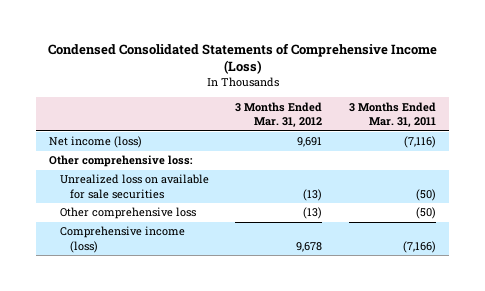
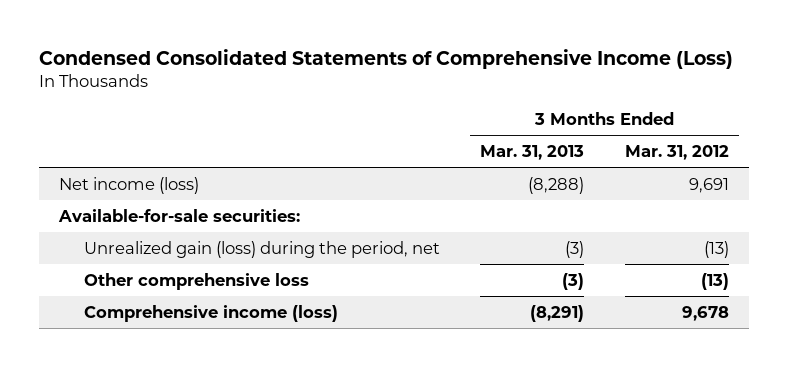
- | 3 Months Ended Mar. 31, 2012 | 3 Months Ended Mar. 31, 2011
+ | 3 Months Ended Mar. 31, 2013 | 3 Months Ended Mar. 31, 2012
- Other comprehensive loss:
- Unrealized loss on available for sale securities | (13) | (50)
+ Available-for-sale securities:
+ Unrealized gain (loss) during the period, net | (3) | (13)

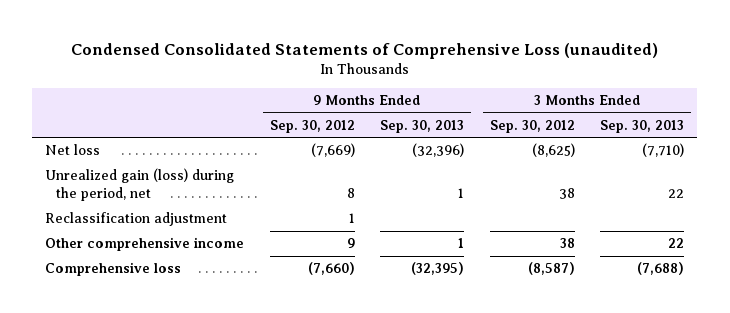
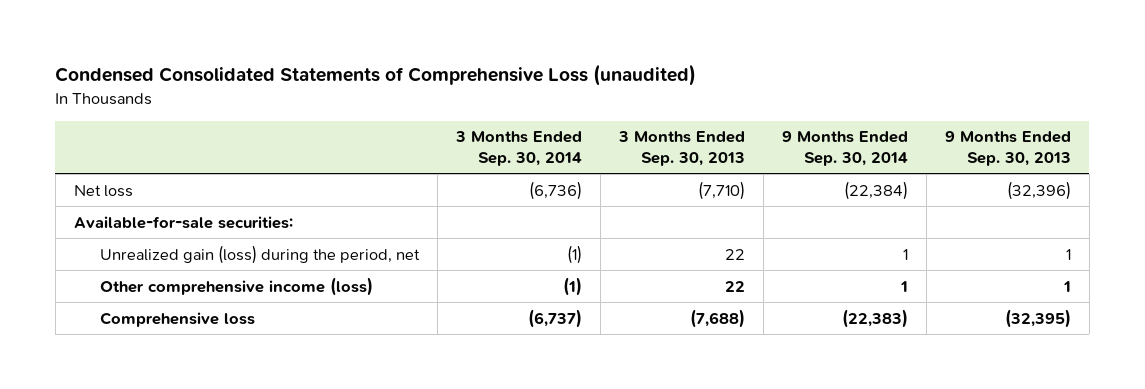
- | 9 Months Ended Sep. 30, 2012 | 9 Months Ended Sep. 30, 2013 | 3 Months Ended Sep. 30, 2012 | 3 Months Ended Sep. 30, 2013
+ | 3 Months Ended Sep. 30, 2014 | 3 Months Ended Sep. 30, 2013 | 9 Months Ended Sep. 30, 2014 | 9 Months Ended Sep. 30, 2013
+ Available-for-sale securities:
- Reclassification adjustment | 1 | | |
- Other comprehensive income | 9 | 1 | 38 | 22
+ Other comprehensive income (loss) | (1) | 22 | 1 | 1

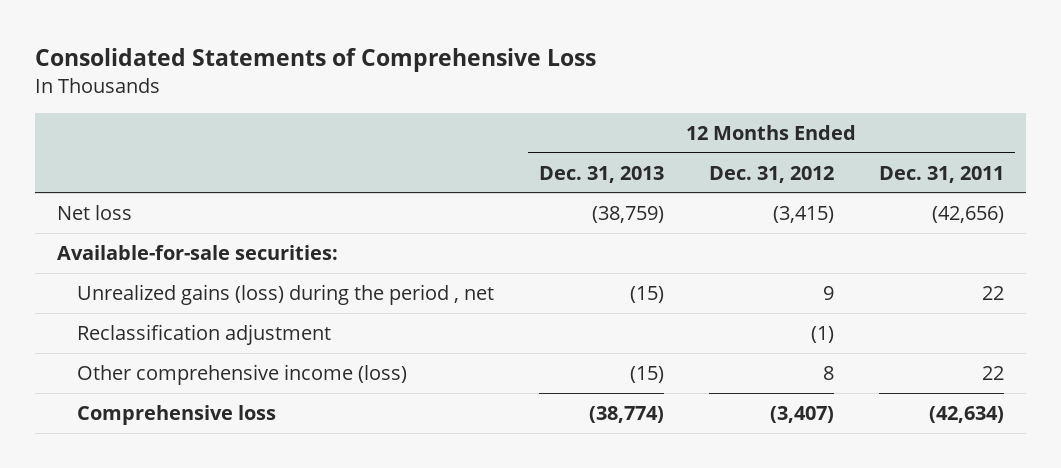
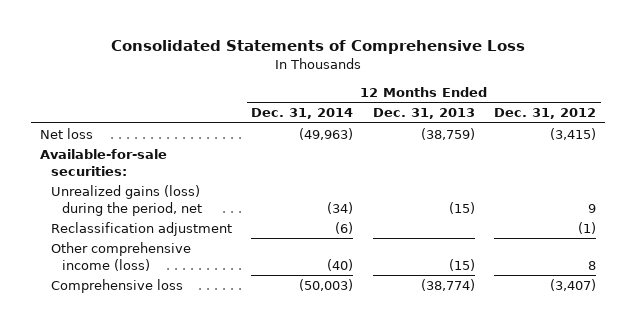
- | 12 Months Ended Dec. 31, 2013 | 12 Months Ended Dec. 31, 2012 | 12 Months Ended Dec. 31, 2011
+ | 12 Months Ended Dec. 31, 2014 | 12 Months Ended Dec. 31, 2013 | 12 Months Ended Dec. 31, 2012
- Unrealized gains (loss) during the period , net | (15) | 9 | 22
+ Unrealized gains (loss) during the period, net | (34) | (15) | 9

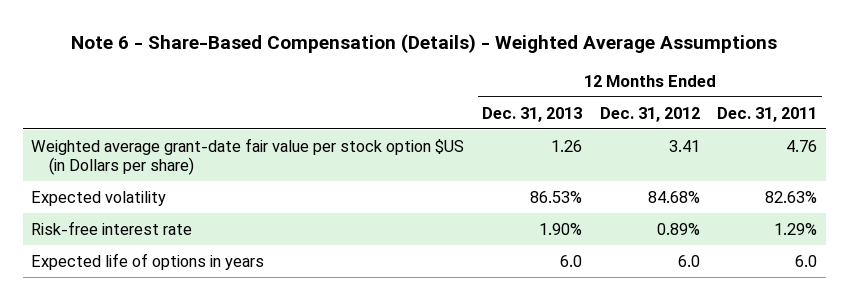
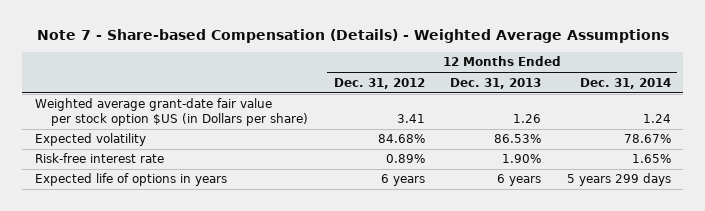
- Note 6 - Share-Based Compensation (Details) - Weighted Average Assumptions
+ Note 7 - Share-based Compensation (Details) - Weighted Average Assumptions
- | 12 Months Ended Dec. 31, 2013 | 12 Months Ended Dec. 31, 2012 | 12 Months Ended Dec. 31, 2011
+ | 12 Months Ended Dec. 31, 2012 | 12 Months Ended Dec. 31, 2013 | 12 Months Ended Dec. 31, 2014
- Expected life of options in years | 6.0 | 6.0 | 6.0
+ Expected life of options in years | 6 years | 6 years | 5 years 299 days

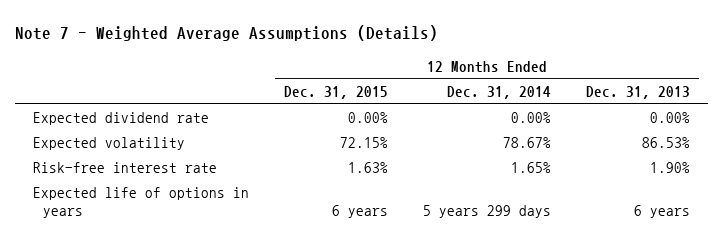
- Note 7 - Share-based Compensation (Details) - Weighted Average Assumptions
+ Note 7 - Weighted Average Assumptions (Details)
- | 12 Months Ended Dec. 31, 2012 | 12 Months Ended Dec. 31, 2013 | 12 Months Ended Dec. 31, 2014
+ | 12 Months Ended Dec. 31, 2015 | 12 Months Ended Dec. 31, 2014 | 12 Months Ended Dec. 31, 2013
- Weighted average grant-date fair value per stock option $US (in Dollars per share) | 3.41 | 1.26 | 1.24
+ Expected dividend rate | 0.00% | 0.00% | 0.00%

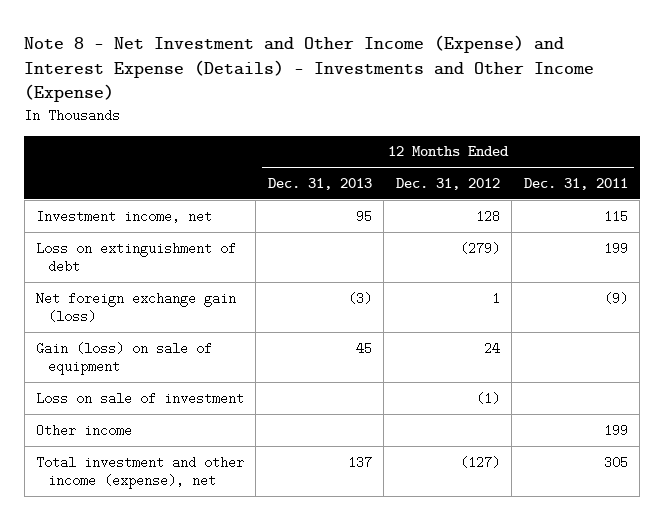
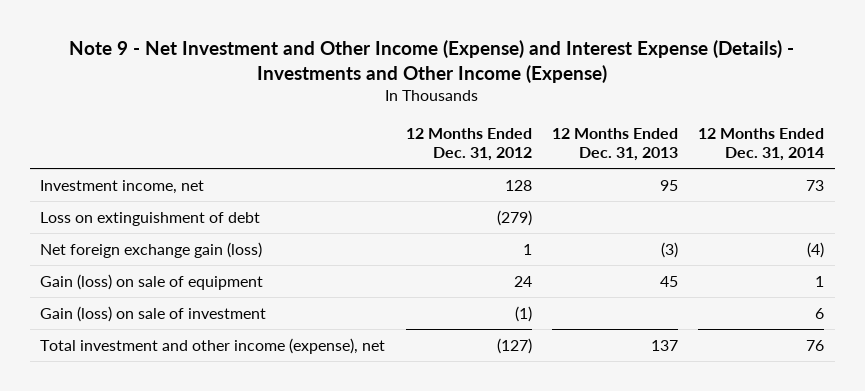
- Note 8 - Net Investment and Other Income (Expense) and Interest Expense (Details) - Investments and Other Income (Expense)
+ Note 9 - Net Investment and Other Income (Expense) and Interest Expense (Details) - Investments and Other Income (Expense)
- | 12 Months Ended Dec. 31, 2013 | 12 Months Ended Dec. 31, 2012 | 12 Months Ended Dec. 31, 2011
+ | 12 Months Ended Dec. 31, 2012 | 12 Months Ended Dec. 31, 2013 | 12 Months Ended Dec. 31, 2014
- Loss on sale of investment | | (1) |
- Other income | | | 199
+ Gain (loss) on sale of investment | (1) | | 6

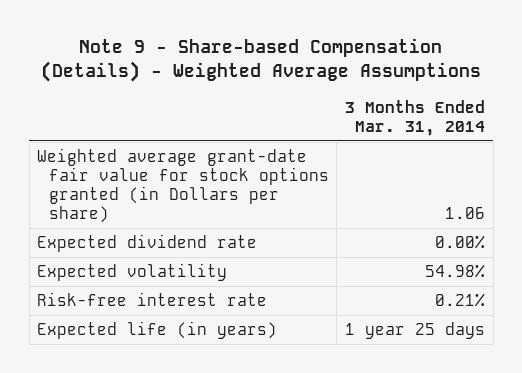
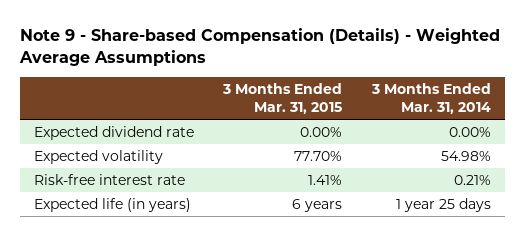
- | 3 Months Ended Mar. 31, 2014
+ | 3 Months Ended Mar. 31, 2015 | 3 Months Ended Mar. 31, 2014
- Weighted average grant-date fair value for stock options granted (in Dollars per share) | 1.06

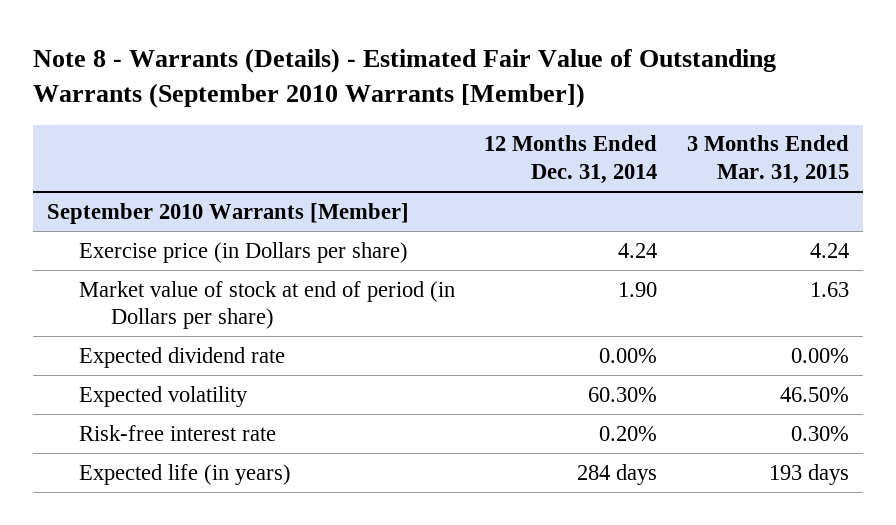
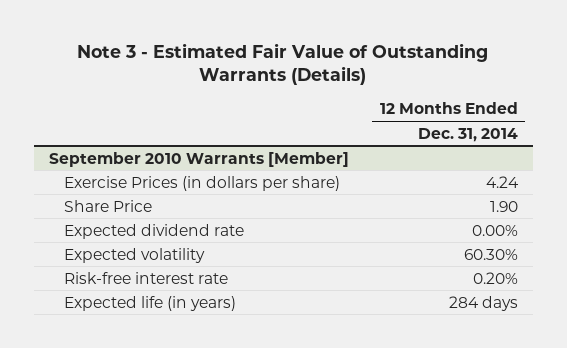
- Note 8 - Warrants (Details) - Estimated Fair Value of Outstanding Warrants (September 2010 Warrants [Member])
+ Note 3 - Estimated Fair Value of Outstanding Warrants (Details)
- | 12 Months Ended Dec. 31, 2014 | 3 Months Ended Mar. 31, 2015
+ | 12 Months Ended Dec. 31, 2014
@ September 2010 Warrants [Member]
- Exercise price (in Dollars per share) | 4.24 | 4.24
- Market value of stock at end of period (in Dollars per share) | 1.90 | 1.63
+ Exercise Prices (in dollars per share) | 4.24
+ Share Price | 1.90

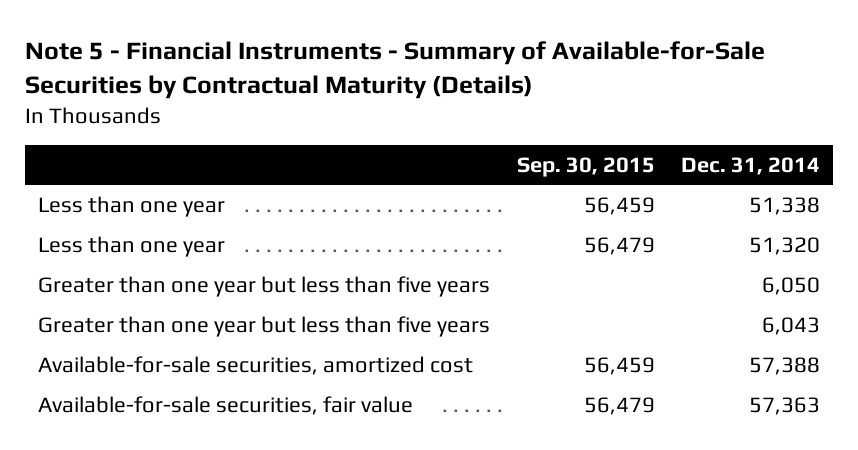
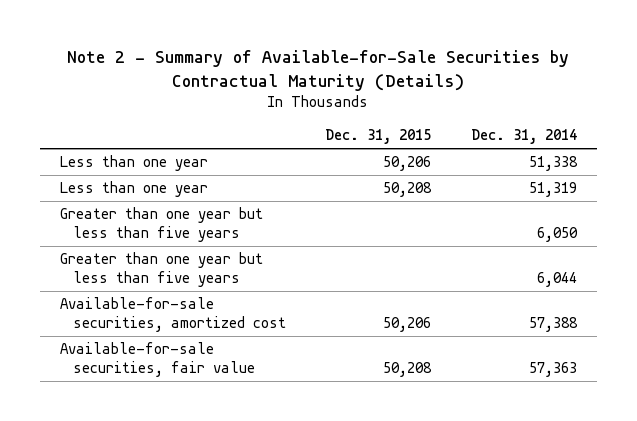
- Note 5 - Financial Instruments - Summary of Available-for-Sale Securities by Contractual Maturity (Details)
+ Note 2 - Summary of Available-for-Sale Securities by Contractual Maturity (Details)
- | Sep. 30, 2015 | Dec. 31, 2014
+ | Dec. 31, 2015 | Dec. 31, 2014
- Less than one year | 56,479 | 51,320
+ Less than one year | 50,208 | 51,319
- Greater than one year but less than five years | | 6,043
+ Greater than one year but less than five years | | 6,044

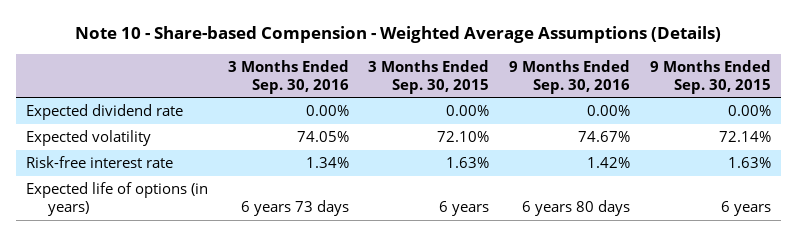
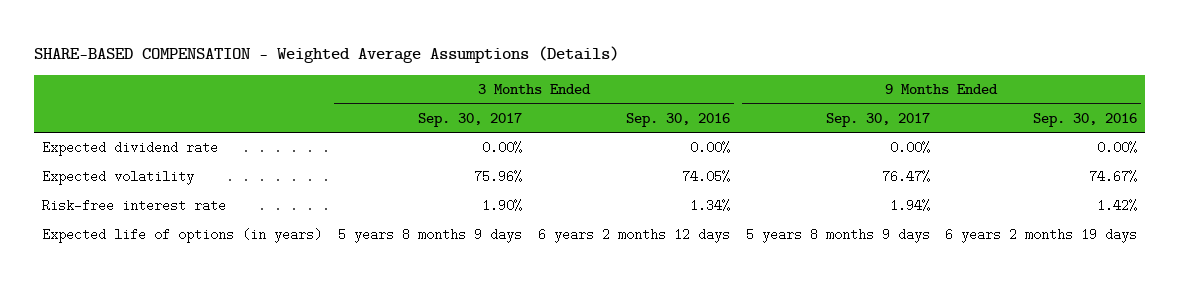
- Note 10 - Share-based Compension - Weighted Average Assumptions (Details)
+ SHARE-BASED COMPENSATION - Weighted Average Assumptions (Details)
- | 3 Months Ended Sep. 30, 2016 | 3 Months Ended Sep. 30, 2015 | 9 Months Ended Sep. 30, 2016 | 9 Months Ended Sep. 30, 2015
+ | 3 Months Ended Sep. 30, 2017 | 3 Months Ended Sep. 30, 2016 | 9 Months Ended Sep. 30, 2017 | 9 Months Ended Sep. 30, 2016
- Expected life of options (in years) | 6 years 73 days | 6 years | 6 years 80 days | 6 years
+ Expected life of options (in years) | 5 years 8 months 9 days | 6 years 2 months 12 days | 5 years 8 months 9 days | 6 years 2 months 19 days

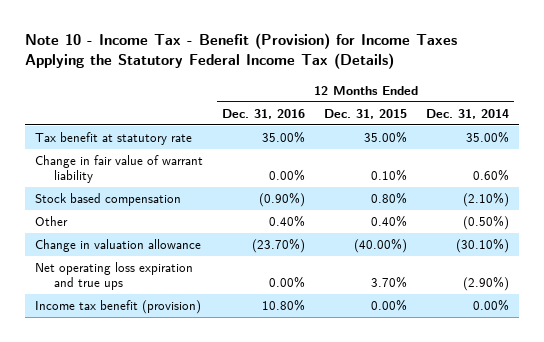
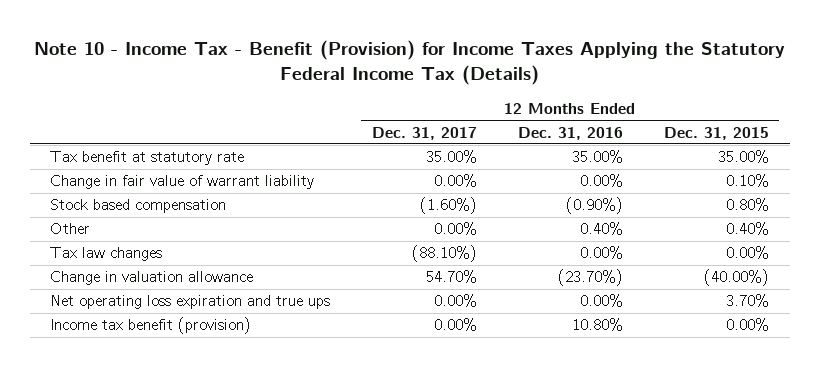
- | 12 Months Ended Dec. 31, 2016 | 12 Months Ended Dec. 31, 2015 | 12 Months Ended Dec. 31, 2014
+ | 12 Months Ended Dec. 31, 2017 | 12 Months Ended Dec. 31, 2016 | 12 Months Ended Dec. 31, 2015
+ Tax law changes | (88.10%) | 0.00% | 0.00%

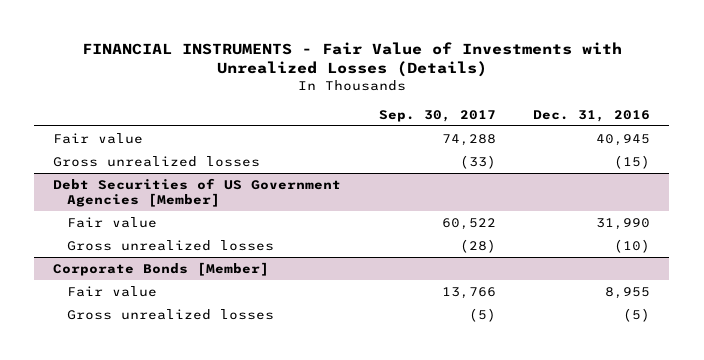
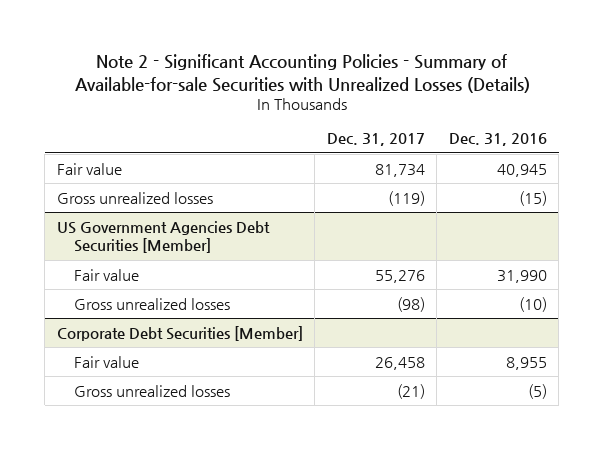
- FINANCIAL INSTRUMENTS - Fair Value of Investments with Unrealized Losses (Details)
+ Note 2 - Significant Accounting Policies - Summary of Available-for-sale Securities with Unrealized Losses (Details)
- | Sep. 30, 2017 | Dec. 31, 2016
+ | Dec. 31, 2017 | Dec. 31, 2016
- Debt Securities of US Government Agencies [Member]
+ US Government Agencies Debt Securities [Member]
- Corporate Bonds [Member]
+ Corporate Debt Securities [Member]

